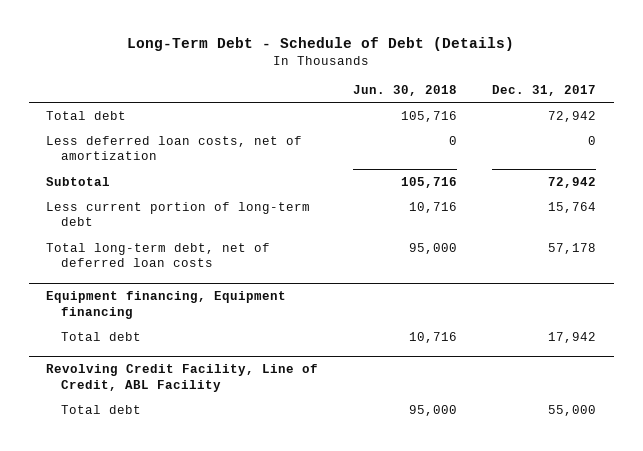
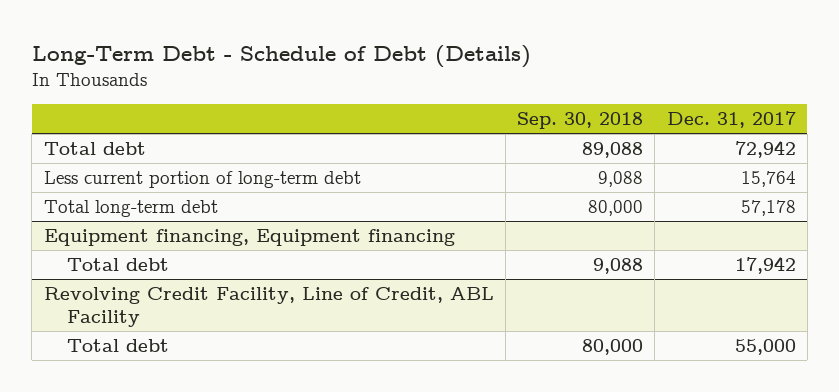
- | Jun. 30, 2018 | Dec. 31, 2017
+ | Sep. 30, 2018 | Dec. 31, 2017
- Less deferred loan costs, net of amortization | 0 | 0
- Subtotal | 105,716 | 72,942
- Total long-term debt, net of deferred loan costs | 95,000 | 57,178
+ Total long-term debt | 80,000 | 57,178

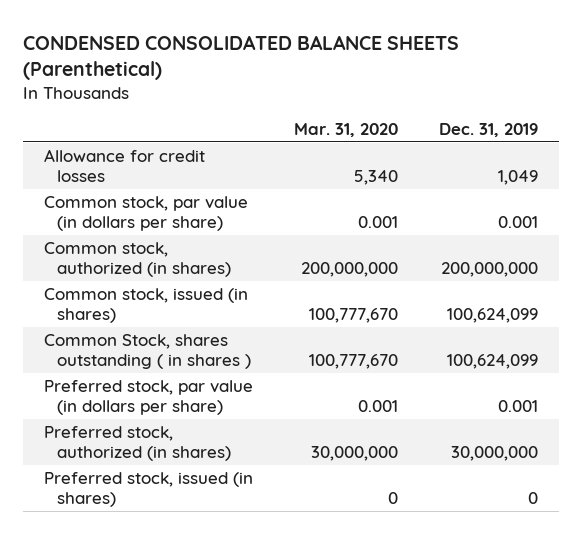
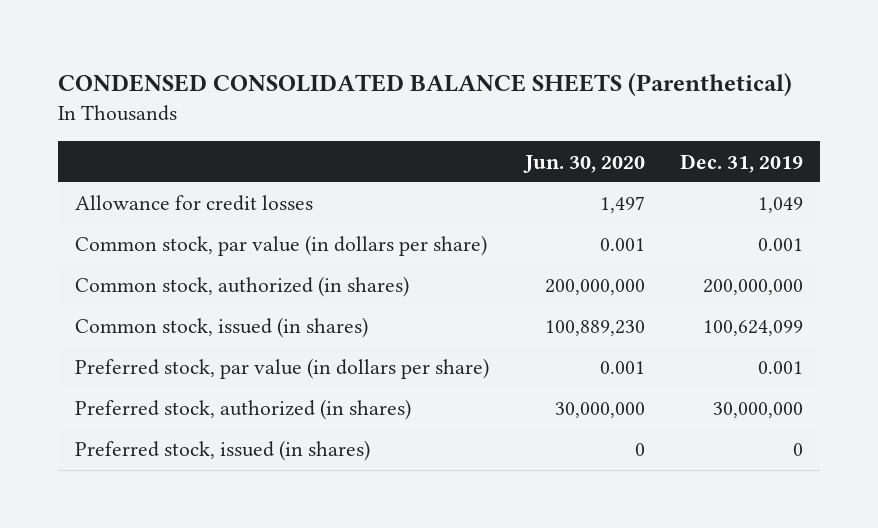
- | Mar. 31, 2020 | Dec. 31, 2019
+ | Jun. 30, 2020 | Dec. 31, 2019
- Common Stock, shares outstanding ( in shares ) | 100,777,670 | 100,624,099

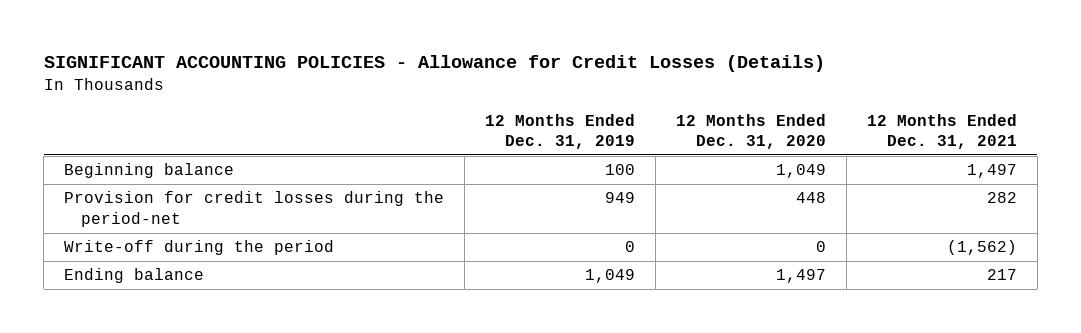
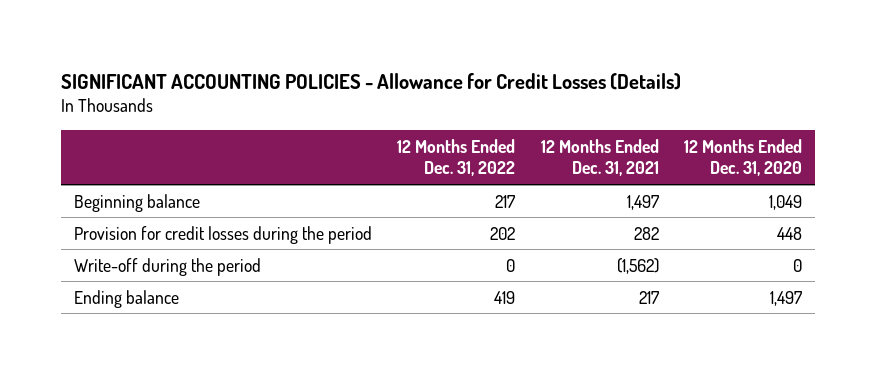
- | 12 Months Ended Dec. 31, 2019 | 12 Months Ended Dec. 31, 2020 | 12 Months Ended Dec. 31, 2021
+ | 12 Months Ended Dec. 31, 2022 | 12 Months Ended Dec. 31, 2021 | 12 Months Ended Dec. 31, 2020
- Provision for credit losses during the period-net | 949 | 448 | 282
+ Provision for credit losses during the period | 202 | 282 | 448

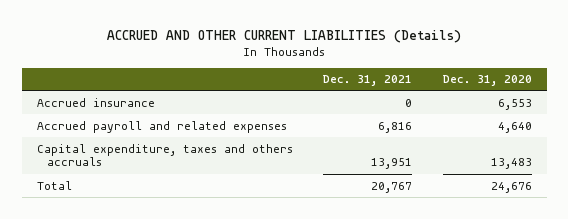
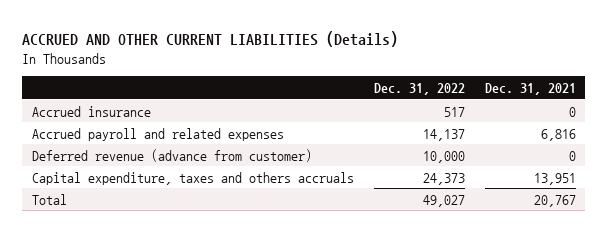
- | Dec. 31, 2021 | Dec. 31, 2020
+ | Dec. 31, 2022 | Dec. 31, 2021
+ Deferred revenue (advance from customer) | 10,000 | 0

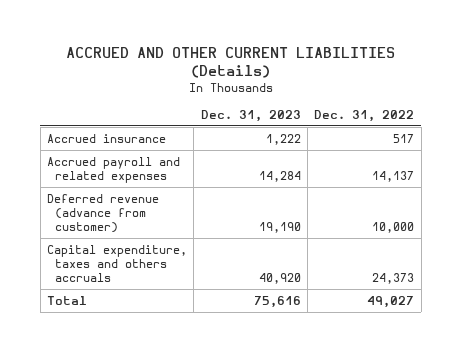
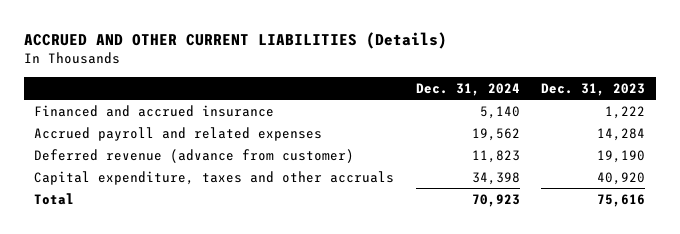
- | Dec. 31, 2023 | Dec. 31, 2022
+ | Dec. 31, 2024 | Dec. 31, 2023
- Accrued insurance | 1,222 | 517
+ Financed and accrued insurance | 5,140 | 1,222
- Capital expenditure, taxes and others accruals | 40,920 | 24,373
+ Capital expenditure, taxes and other accruals | 34,398 | 40,920

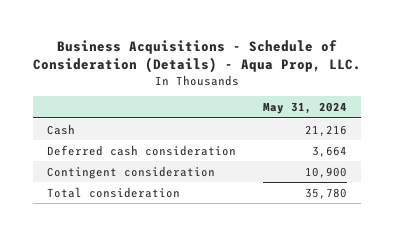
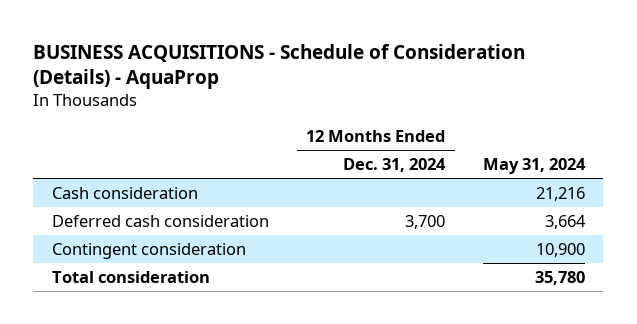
- Business Acquisitions - Schedule of Consideration (Details) - Aqua Prop, LLC.
+ BUSINESS ACQUISITIONS - Schedule of Consideration (Details) - AquaProp
- | May 31, 2024
+ | 12 Months Ended Dec. 31, 2024 | May 31, 2024
- Cash | 21,216
+ Cash consideration | | 21,216

